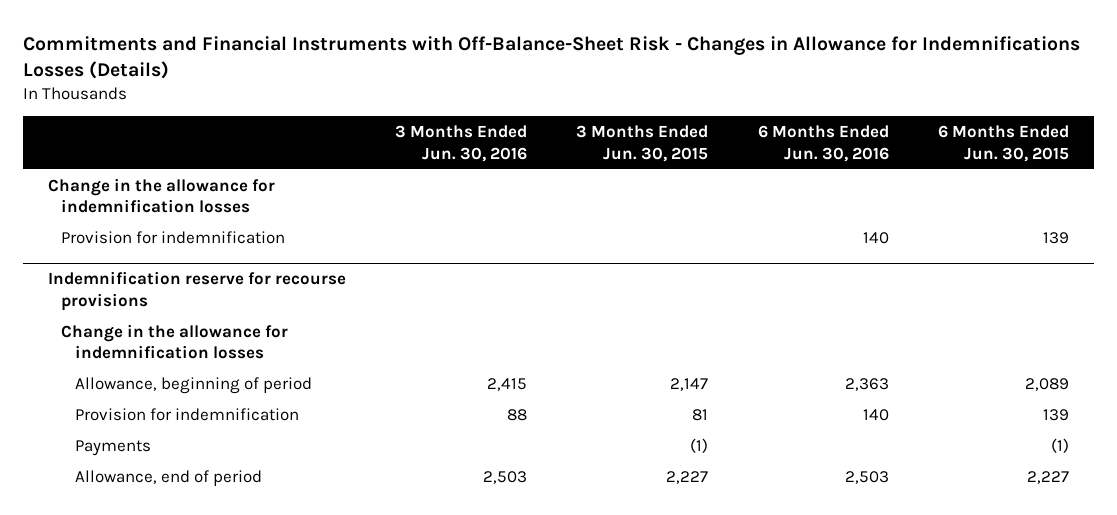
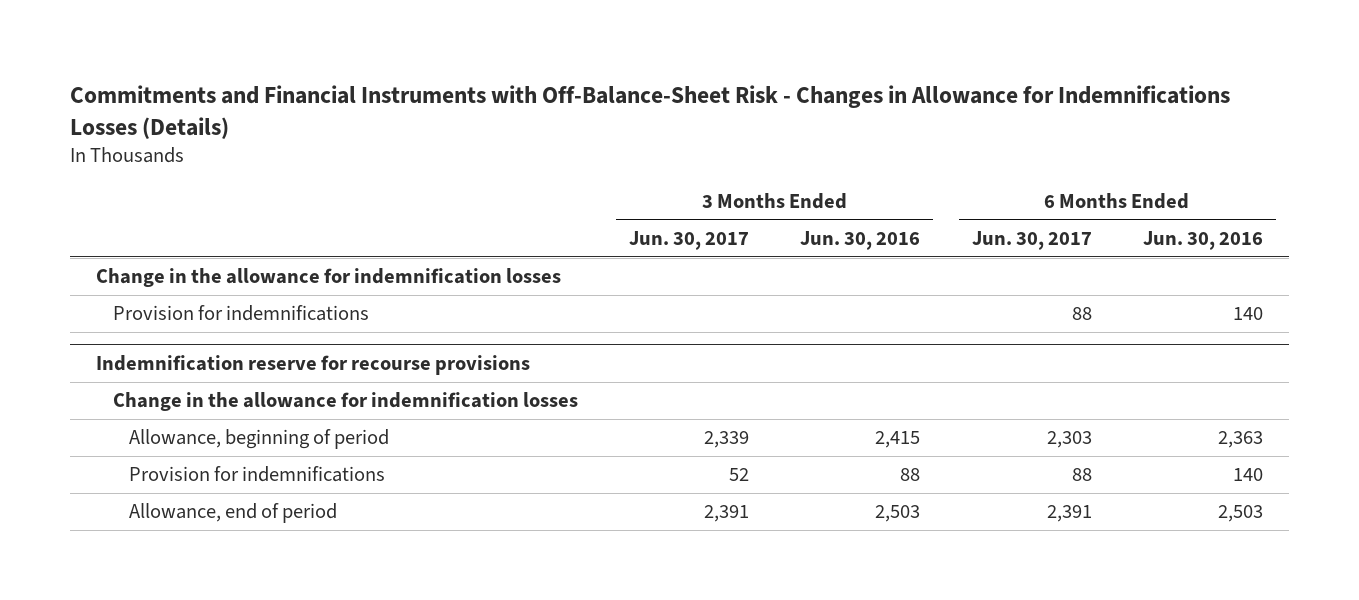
- | 3 Months Ended Jun. 30, 2016 | 3 Months Ended Jun. 30, 2015 | 6 Months Ended Jun. 30, 2016 | 6 Months Ended Jun. 30, 2015
+ | 3 Months Ended Jun. 30, 2017 | 3 Months Ended Jun. 30, 2016 | 6 Months Ended Jun. 30, 2017 | 6 Months Ended Jun. 30, 2016
- Provision for indemnification | | | 140 | 139
+ Provision for indemnifications | | | 88 | 140
@ Indemnification reserve for recourse provisions
- Provision for indemnification | 88 | 81 | 140 | 139
- Payments | | (1) | | (1)
+ Provision for indemnifications | 52 | 88 | 88 | 140

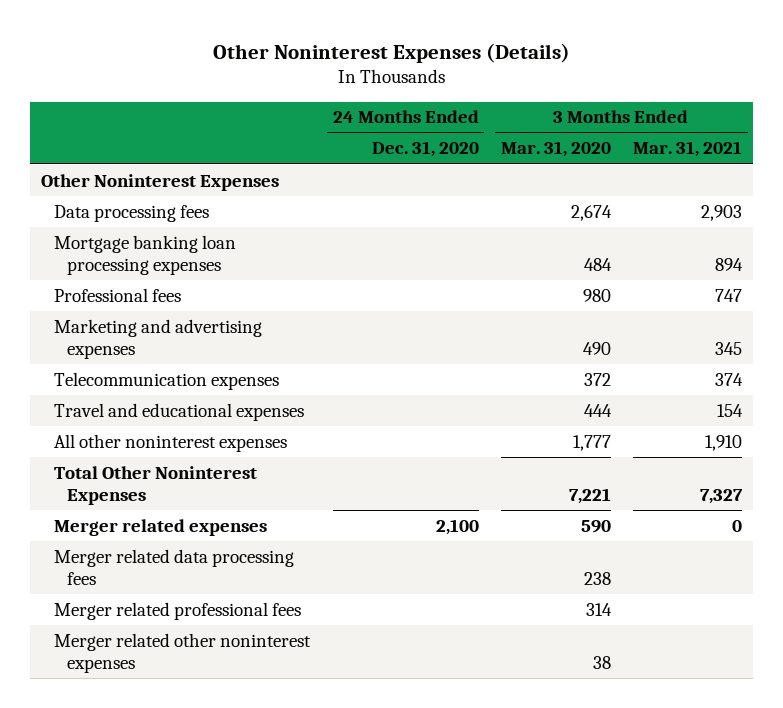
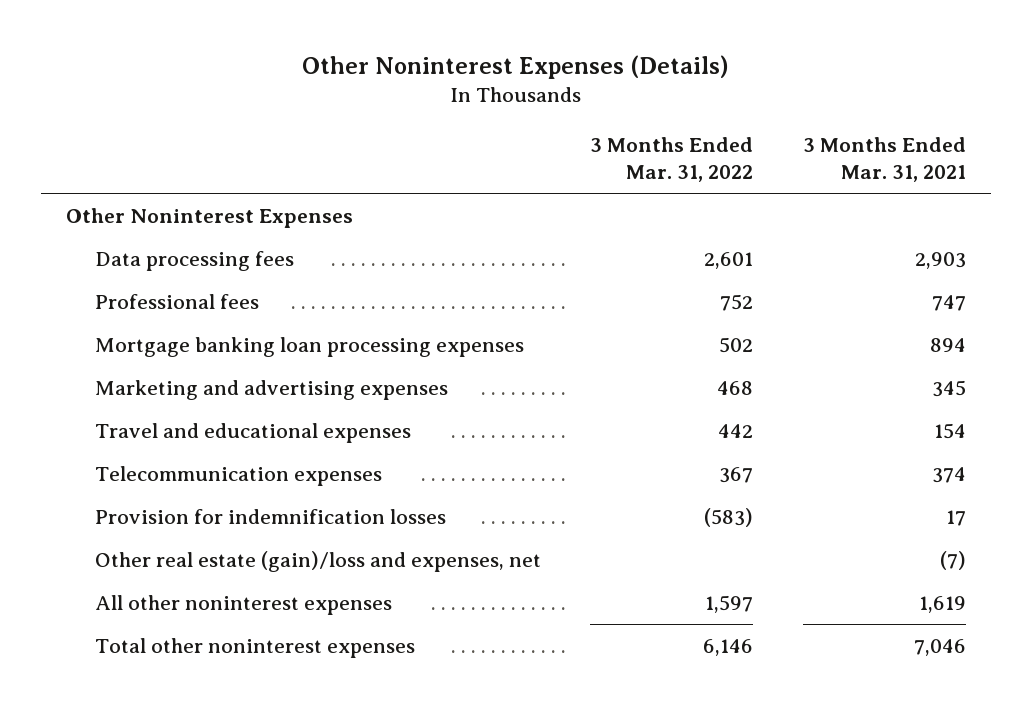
- | 24 Months Ended Dec. 31, 2020 | 3 Months Ended Mar. 31, 2020 | 3 Months Ended Mar. 31, 2021
+ | 3 Months Ended Mar. 31, 2022 | 3 Months Ended Mar. 31, 2021
moved down: Mortgage banking loan processing expenses | 502 | 894
- All other noninterest expenses | | 1,777 | 1,910
- Total Other Noninterest Expenses | | 7,221 | 7,327
- Merger related expenses | 2,100 | 590 | 0
- Merger related data processing fees | | 238 |
- Merger related professional fees | | 314 |
- Merger related other noninterest expenses | | 38 |
moved down: Telecommunication expenses | 367 | 374
+ Provision for indemnification losses | (583) | 17
+ Other real estate (gain)/loss and expenses, net | | (7)
+ All other noninterest expenses | 1,597 | 1,619
+ Total other noninterest expenses | 6,146 | 7,046

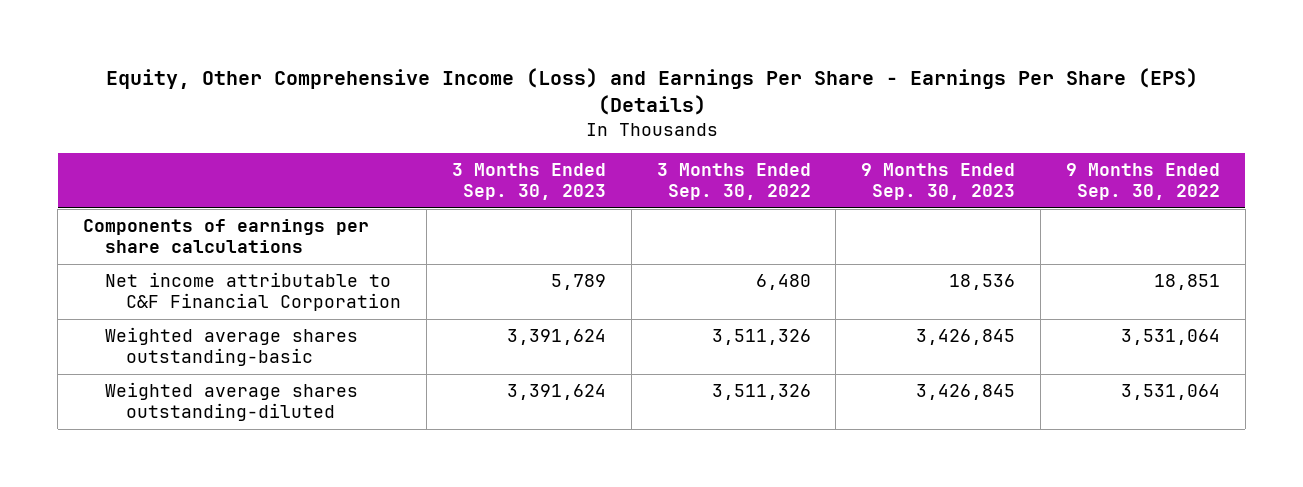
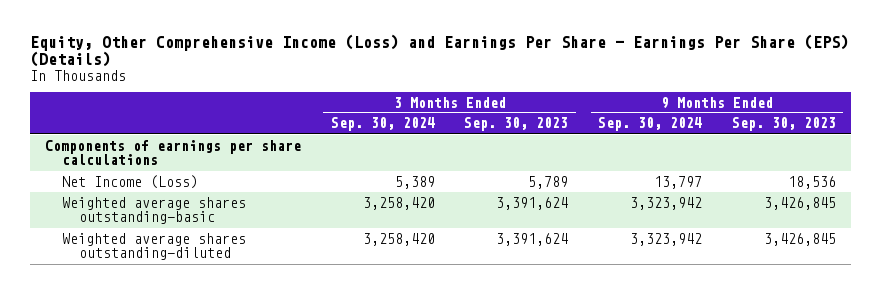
- | 3 Months Ended Sep. 30, 2023 | 3 Months Ended Sep. 30, 2022 | 9 Months Ended Sep. 30, 2023 | 9 Months Ended Sep. 30, 2022
+ | 3 Months Ended Sep. 30, 2024 | 3 Months Ended Sep. 30, 2023 | 9 Months Ended Sep. 30, 2024 | 9 Months Ended Sep. 30, 2023
- Net income attributable to C&F Financial Corporation | 5,789 | 6,480 | 18,536 | 18,851
+ Net Income (Loss) | 5,389 | 5,789 | 13,797 | 18,536

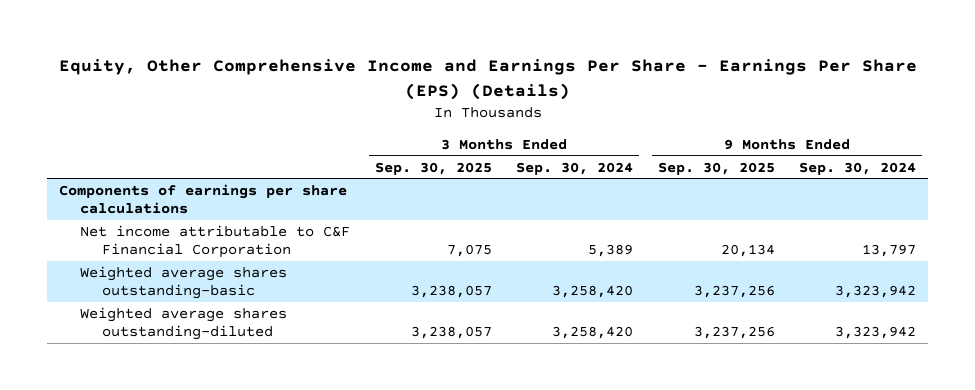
- Equity, Other Comprehensive Income (Loss) and Earnings Per Share - Earnings Per Share (EPS) (Details)
+ Equity, Other Comprehensive Income and Earnings Per Share - Earnings Per Share (EPS) (Details)
- | 3 Months Ended Sep. 30, 2024 | 3 Months Ended Sep. 30, 2023 | 9 Months Ended Sep. 30, 2024 | 9 Months Ended Sep. 30, 2023
+ | 3 Months Ended Sep. 30, 2025 | 3 Months Ended Sep. 30, 2024 | 9 Months Ended Sep. 30, 2025 | 9 Months Ended Sep. 30, 2024
- Net Income (Loss) | 5,389 | 5,789 | 13,797 | 18,536
+ Net income attributable to C&F Financial Corporation | 7,075 | 5,389 | 20,134 | 13,797

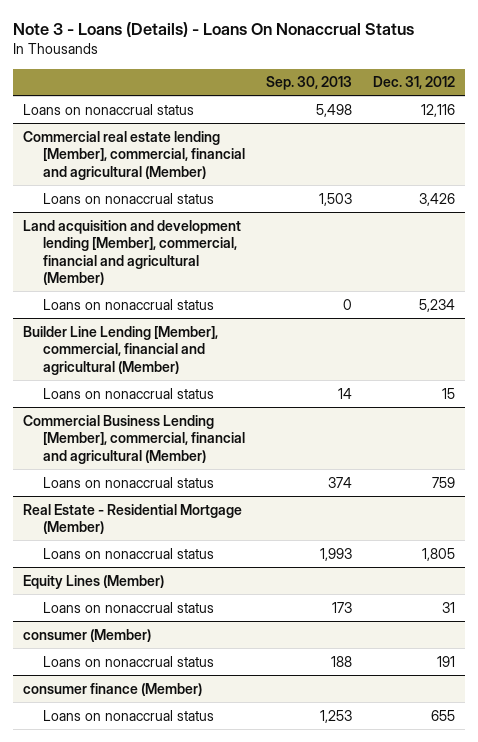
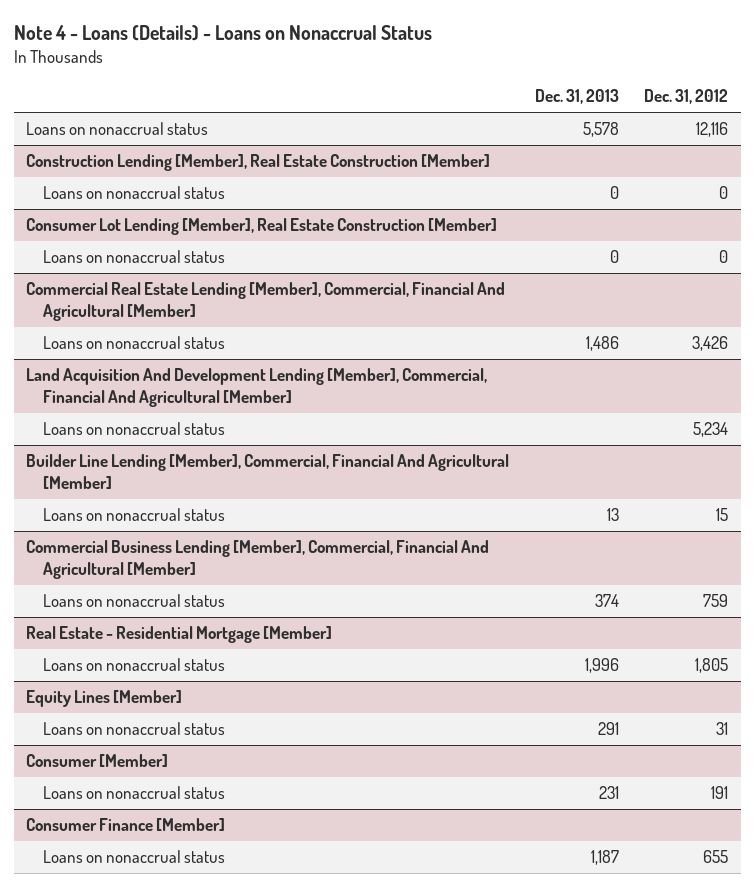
- Note 3 - Loans (Details) - Loans On Nonaccrual Status
+ Note 4 - Loans (Details) - Loans on Nonaccrual Status
- | Sep. 30, 2013 | Dec. 31, 2012
+ | Dec. 31, 2013 | Dec. 31, 2012
- Commercial real estate lending [Member], commercial, financial and agricultural (Member)
+ Construction Lending [Member], Real Estate Construction [Member]
+ Loans on nonaccrual status | 0 | 0
+ Consumer Lot Lending [Member], Real Estate Construction [Member]
+ Loans on nonaccrual status | 0 | 0
+ Commercial Real Estate Lending [Member], Commercial, Financial And Agricultural [Member]
- Land acquisition and development lending [Member], commercial, financial and agricultural (Member)
+ Land Acquisition And Development Lending [Member], Commercial, Financial And Agricultural [Member]
- Builder Line Lending [Member], commercial, financial and agricultural (Member)
+ Builder Line Lending [Member], Commercial, Financial And Agricultural [Member]
- Commercial Business Lending [Member], commercial, financial and agricultural (Member)
+ Commercial Business Lending [Member], Commercial, Financial And Agricultural [Member]
- Real Estate - Residential Mortgage (Member)
+ Real Estate - Residential Mortgage [Member]
- Equity Lines (Member)
+ Equity Lines [Member]
- consumer (Member)
+ Consumer [Member]
- consumer finance (Member)
+ Consumer Finance [Member]

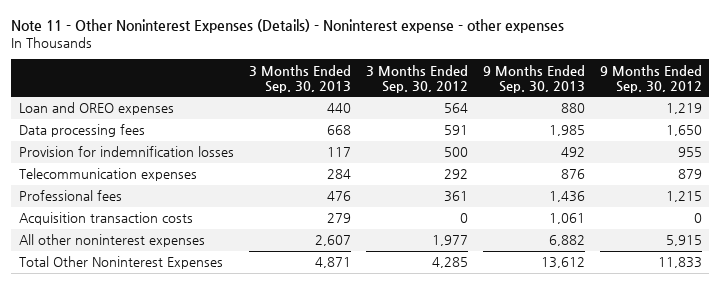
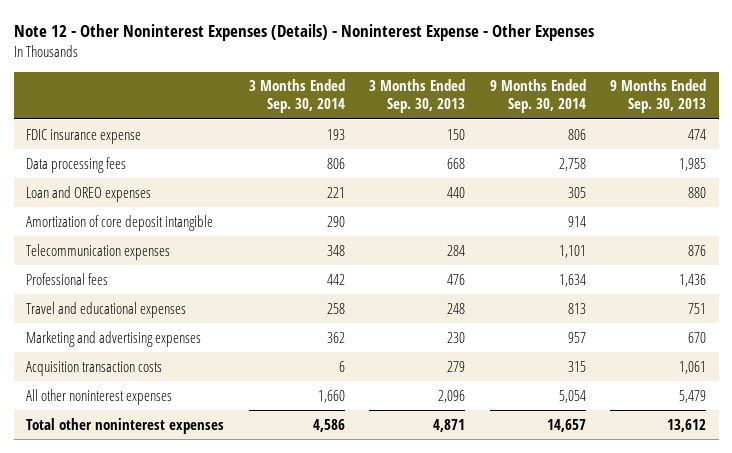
- Note 11 - Other Noninterest Expenses (Details) - Noninterest expense - other expenses
+ Note 12 - Other Noninterest Expenses (Details) - Noninterest Expense - Other Expenses
- | 3 Months Ended Sep. 30, 2013 | 3 Months Ended Sep. 30, 2012 | 9 Months Ended Sep. 30, 2013 | 9 Months Ended Sep. 30, 2012
+ | 3 Months Ended Sep. 30, 2014 | 3 Months Ended Sep. 30, 2013 | 9 Months Ended Sep. 30, 2014 | 9 Months Ended Sep. 30, 2013
+ FDIC insurance expense | 193 | 150 | 806 | 474
- Provision for indemnification losses | 117 | 500 | 492 | 955
moved down: Loan and OREO expenses | 221 | 440 | 305 | 880
+ Amortization of core deposit intangible | 290 | | 914 |
+ Travel and educational expenses | 258 | 248 | 813 | 751
+ Marketing and advertising expenses | 362 | 230 | 957 | 670
- All other noninterest expenses | 2,607 | 1,977 | 6,882 | 5,915
- Total Other Noninterest Expenses | 4,871 | 4,285 | 13,612 | 11,833
+ All other noninterest expenses | 1,660 | 2,096 | 5,054 | 5,479
+ Total other noninterest expenses | 4,586 | 4,871 | 14,657 | 13,612

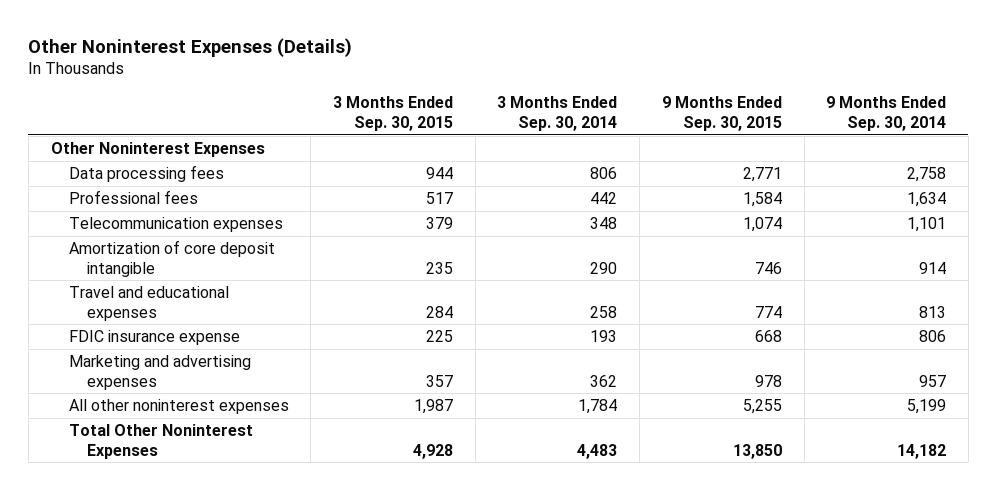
- Note 12 - Other Noninterest Expenses (Details) - Noninterest Expense - Other Expenses
+ Other Noninterest Expenses (Details)
- | 3 Months Ended Sep. 30, 2014 | 3 Months Ended Sep. 30, 2013 | 9 Months Ended Sep. 30, 2014 | 9 Months Ended Sep. 30, 2013
+ | 3 Months Ended Sep. 30, 2015 | 3 Months Ended Sep. 30, 2014 | 9 Months Ended Sep. 30, 2015 | 9 Months Ended Sep. 30, 2014
+ Other Noninterest Expenses
- Loan and OREO expenses | 221 | 440 | 305 | 880
moved down: Telecommunication expenses | 379 | 348 | 1,074 | 1,101
moved down: Amortization of core deposit intangible | 235 | 290 | 746 | 914
moved down: FDIC insurance expense | 225 | 193 | 668 | 806
- Acquisition transaction costs | 6 | 279 | 315 | 1,061
- All other noninterest expenses | 1,660 | 2,096 | 5,054 | 5,479
- Total other noninterest expenses | 4,586 | 4,871 | 14,657 | 13,612
+ All other noninterest expenses | 1,987 | 1,784 | 5,255 | 5,199
+ Total Other Noninterest Expenses | 4,928 | 4,483 | 13,850 | 14,182

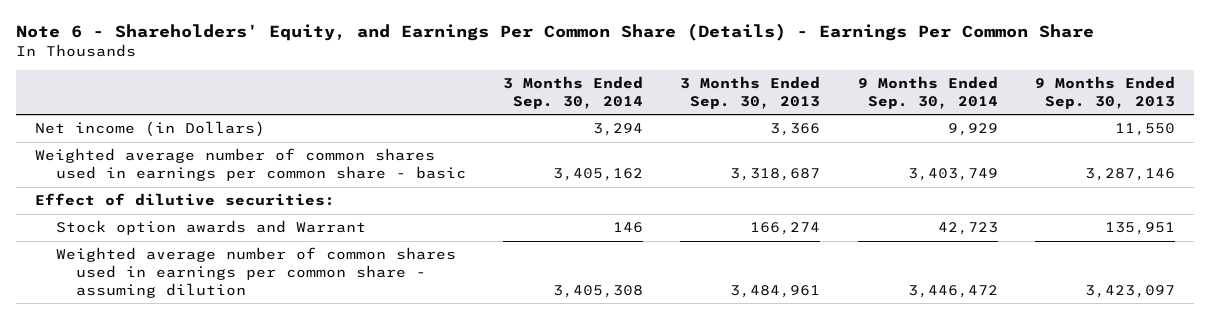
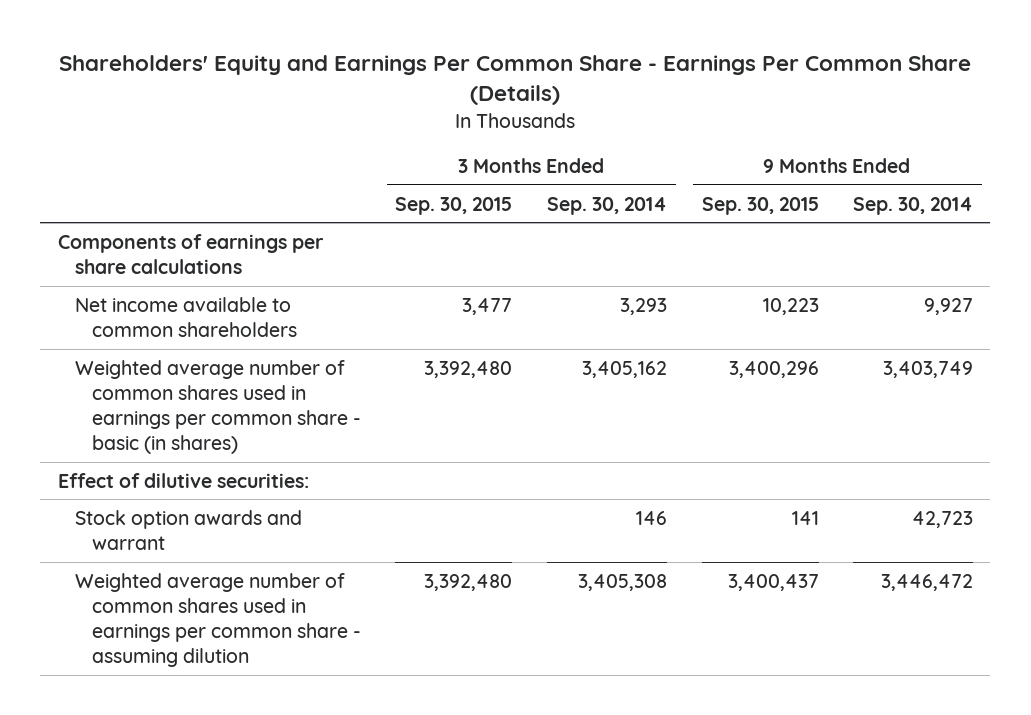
- Note 6 - Shareholders' Equity, and Earnings Per Common Share (Details) - Earnings Per Common Share
+ Shareholders' Equity and Earnings Per Common Share - Earnings Per Common Share (Details)
- | 3 Months Ended Sep. 30, 2014 | 3 Months Ended Sep. 30, 2013 | 9 Months Ended Sep. 30, 2014 | 9 Months Ended Sep. 30, 2013
+ | 3 Months Ended Sep. 30, 2015 | 3 Months Ended Sep. 30, 2014 | 9 Months Ended Sep. 30, 2015 | 9 Months Ended Sep. 30, 2014
- Net income (in Dollars) | 3,294 | 3,366 | 9,929 | 11,550
- Weighted average number of common shares used in earnings per common share - basic | 3,405,162 | 3,318,687 | 3,403,749 | 3,287,146
+ Components of earnings per share calculations
+ Net income available to common shareholders | 3,477 | 3,293 | 10,223 | 9,927
+ Weighted average number of common shares used in earnings per common share - basic (in shares) | 3,392,480 | 3,405,162 | 3,400,296 | 3,403,749
- Stock option awards and Warrant | 146 | 166,274 | 42,723 | 135,951
+ Stock option awards and warrant | | 146 | 141 | 42,723

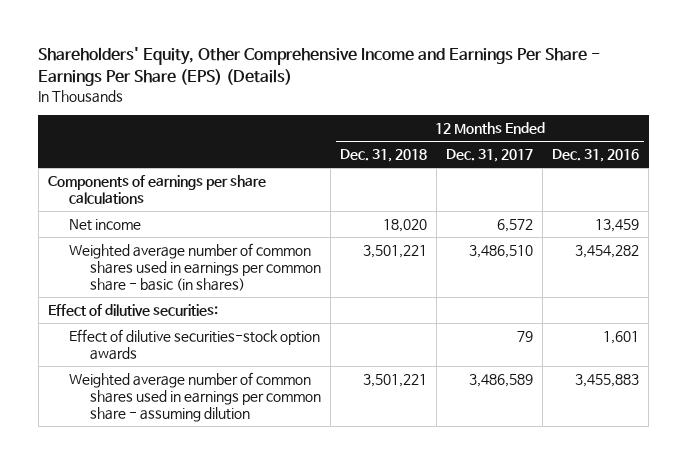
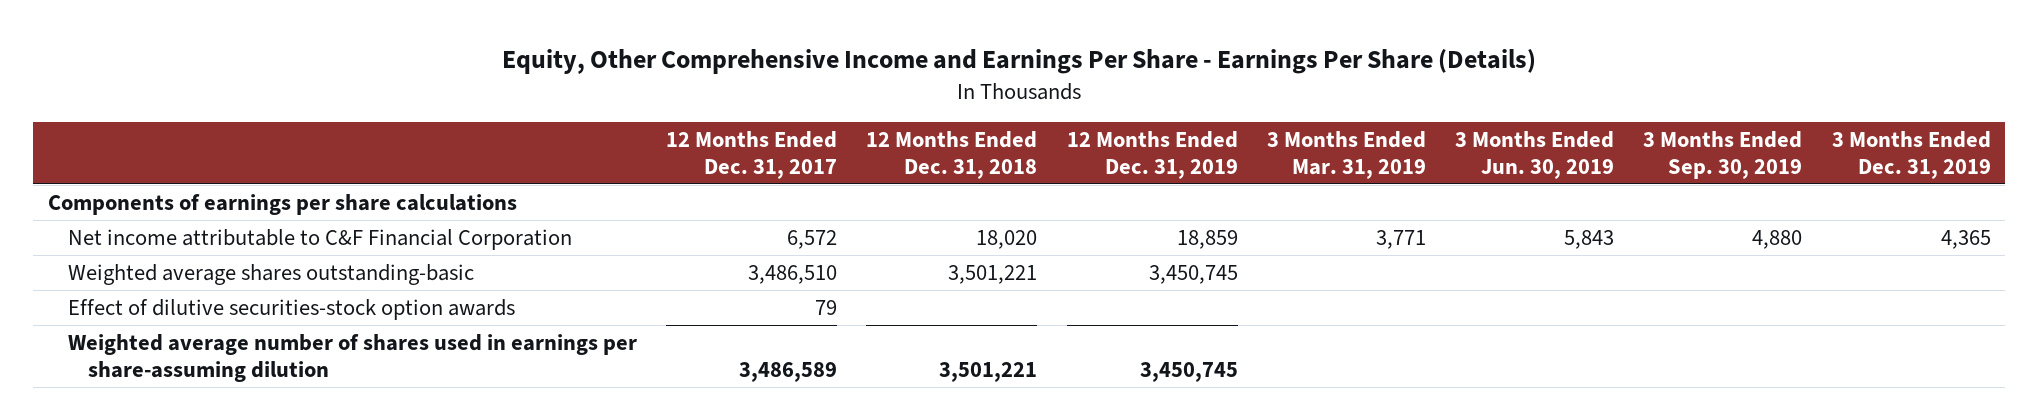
- Shareholders' Equity, Other Comprehensive Income and Earnings Per Share - Earnings Per Share (EPS) (Details)
+ Equity, Other Comprehensive Income and Earnings Per Share - Earnings Per Share (Details)
- | 12 Months Ended Dec. 31, 2018 | 12 Months Ended Dec. 31, 2017 | 12 Months Ended Dec. 31, 2016
+ | 12 Months Ended Dec. 31, 2017 | 12 Months Ended Dec. 31, 2018 | 12 Months Ended Dec. 31, 2019 | 3 Months Ended Mar. 31, 2019 | 3 Months Ended Jun. 30, 2019 | 3 Months Ended Sep. 30, 2019 | 3 Months Ended Dec. 31, 2019
- Net income | 18,020 | 6,572 | 13,459
- Weighted average number of common shares used in earnings per common share - basic (in shares) | 3,501,221 | 3,486,510 | 3,454,282
- Effect of dilutive securities:
+ Net income attributable to C&F Financial Corporation | 6,572 | 18,020 | 18,859 | 3,771 | 5,843 | 4,880 | 4,365
+ Weighted average shares outstanding-basic | 3,486,510 | 3,501,221 | 3,450,745 | | | |
- Weighted average number of common shares used in earnings per common share - assuming dilution | 3,501,221 | 3,486,589 | 3,455,883
+ Weighted average number of shares used in earnings per share-assuming dilution | 3,486,589 | 3,501,221 | 3,450,745 | | | |

